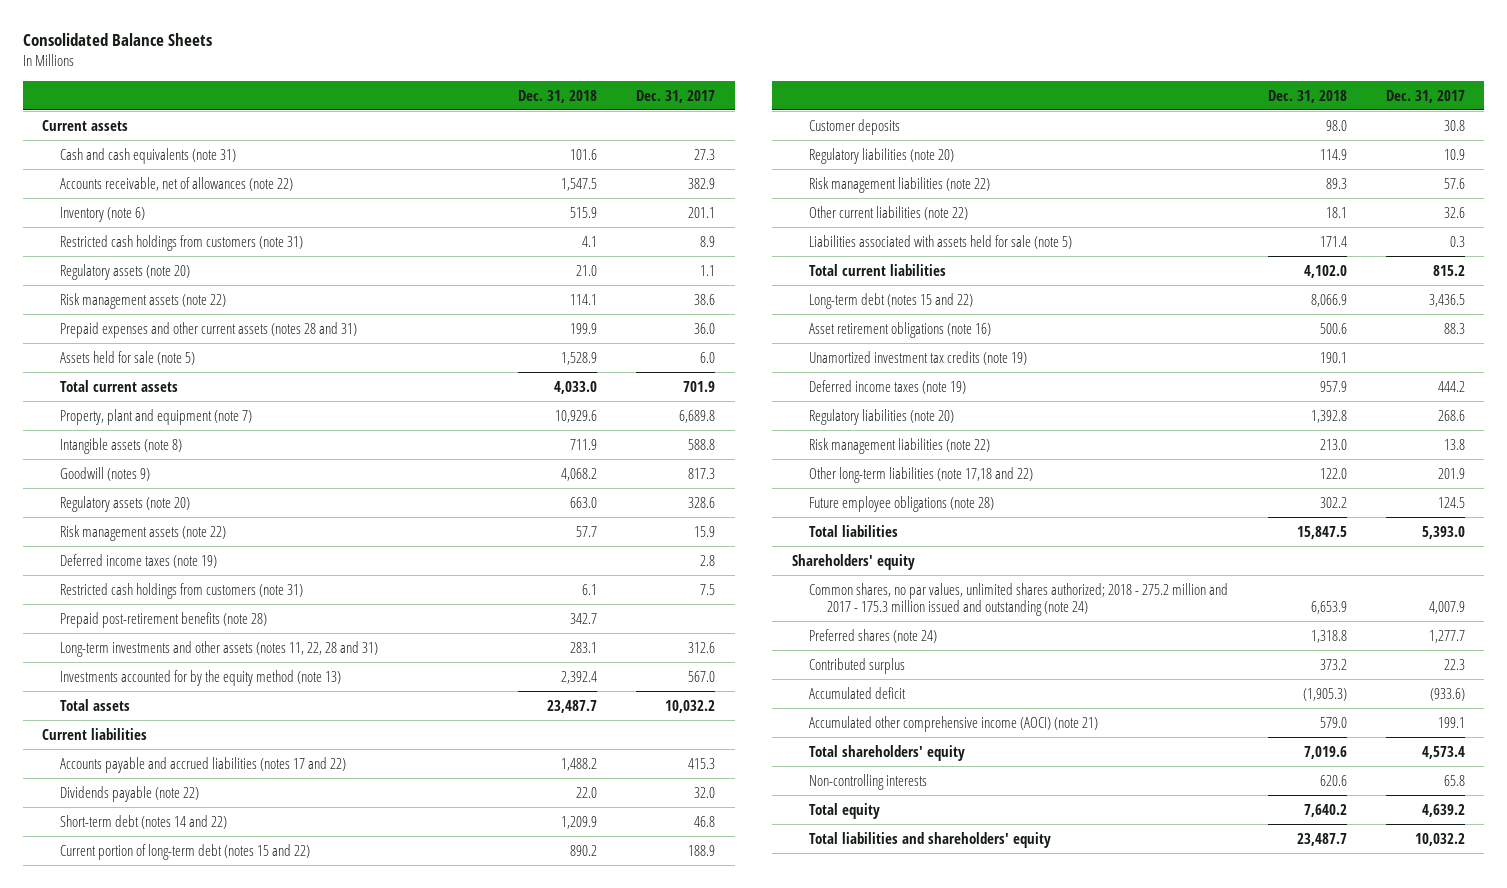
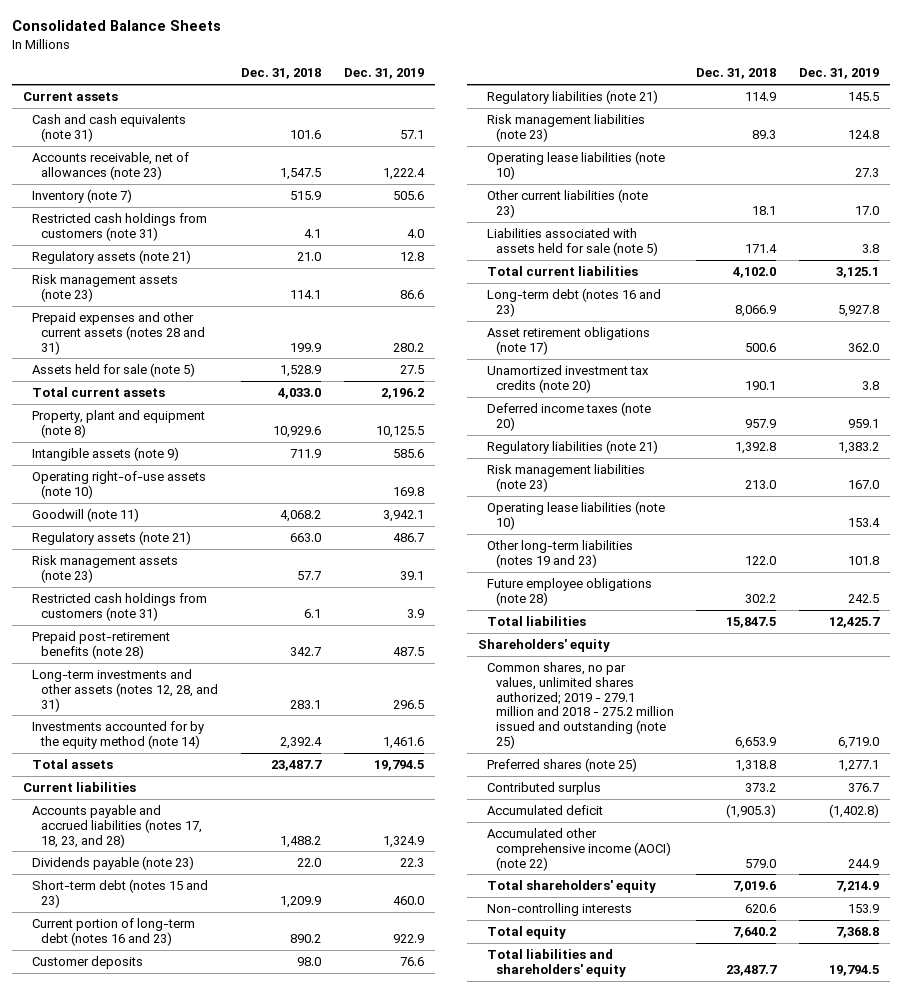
- | Dec. 31, 2018 | Dec. 31, 2017
+ | Dec. 31, 2018 | Dec. 31, 2019
- Accounts receivable, net of allowances (note 22) | 1,547.5 | 382.9
- Inventory (note 6) | 515.9 | 201.1
+ Accounts receivable, net of allowances (note 23) | 1,547.5 | 1,222.4
+ Inventory (note 7) | 515.9 | 505.6
- Regulatory assets (note 20) | 21.0 | 1.1
- Risk management assets (note 22) | 114.1 | 38.6
+ Regulatory assets (note 21) | 21.0 | 12.8
+ Risk management assets (note 23) | 114.1 | 86.6
- Property, plant and equipment (note 7) | 10,929.6 | 6,689.8
- Intangible assets (note 8) | 711.9 | 588.8
- Goodwill (notes 9) | 4,068.2 | 817.3
- Regulatory assets (note 20) | 663.0 | 328.6
- Risk management assets (note 22) | 57.7 | 15.9
- Deferred income taxes (note 19) | | 2.8
+ Property, plant and equipment (note 8) | 10,929.6 | 10,125.5
+ Intangible assets (note 9) | 711.9 | 585.6
+ Operating right-of-use assets (note 10) | | 169.8
+ Goodwill (note 11) | 4,068.2 | 3,942.1
+ Regulatory assets (note 21) | 663.0 | 486.7
+ Risk management assets (note 23) | 57.7 | 39.1
- Long-term investments and other assets (notes 11, 22, 28 and 31) | 283.1 | 312.6
- Investments accounted for by the equity method (note 13) | 2,392.4 | 567.0
+ Long-term investments and other assets (notes 12, 28, and 31) | 283.1 | 296.5
+ Investments accounted for by the equity method (note 14) | 2,392.4 | 1,461.6
- Accounts payable and accrued liabilities (notes 17 and 22) | 1,488.2 | 415.3
- Dividends payable (note 22) | 22.0 | 32.0
- Short-term debt (notes 14 and 22) | 1,209.9 | 46.8
- Current portion of long-term debt (notes 15 and 22) | 890.2 | 188.9
+ Accounts payable and accrued liabilities (notes 17, 18, 23, and 28) | 1,488.2 | 1,324.9
+ Dividends payable (note 23) | 22.0 | 22.3
+ Short-term debt (notes 15 and 23) | 1,209.9 | 460.0
+ Current portion of long-term debt (notes 16 and 23) | 890.2 | 922.9
- Regulatory liabilities (note 20) | 114.9 | 10.9
- Risk management liabilities (note 22) | 89.3 | 57.6
- Other current liabilities (note 22) | 18.1 | 32.6
+ Regulatory liabilities (note 21) | 114.9 | 145.5
+ Risk management liabilities (note 23) | 89.3 | 124.8
+ Operating lease liabilities (note 10) | | 27.3
+ Other current liabilities (note 23) | 18.1 | 17.0
- Long-term debt (notes 15 and 22) | 8,066.9 | 3,436.5
- Asset retirement obligations (note 16) | 500.6 | 88.3
- Unamortized investment tax credits (note 19) | 190.1 |
- Deferred income taxes (note 19) | 957.9 | 444.2
- Regulatory liabilities (note 20) | 1,392.8 | 268.6
- Risk management liabilities (note 22) | 213.0 | 13.8
- Other long-term liabilities (note 17,18 and 22) | 122.0 | 201.9
+ Long-term debt (notes 16 and 23) | 8,066.9 | 5,927.8
+ Asset retirement obligations (note 17) | 500.6 | 362.0
+ Unamortized investment tax credits (note 20) | 190.1 | 3.8
+ Deferred income taxes (note 20) | 957.9 | 959.1
+ Regulatory liabilities (note 21) | 1,392.8 | 1,383.2
+ Risk management liabilities (note 23) | 213.0 | 167.0
+ Operating lease liabilities (note 10) | | 153.4
+ Other long-term liabilities (notes 19 and 23) | 122.0 | 101.8
- Common shares, no par values, unlimited shares authorized; 2018 - 275.2 million and 2017 - 175.3 million issued and outstanding (note 24) | 6,653.9 | 4,007.9
- Preferred shares (note 24) | 1,318.8 | 1,277.7
+ Common shares, no par values, unlimited shares authorized; 2019 - 279.1 million and 2018 - 275.2 million issued and outstanding (note 25) | 6,653.9 | 6,719.0
+ Preferred shares (note 25) | 1,318.8 | 1,277.1
- Accumulated other comprehensive income (AOCI) (note 21) | 579.0 | 199.1
+ Accumulated other comprehensive income (AOCI) (note 22) | 579.0 | 244.9

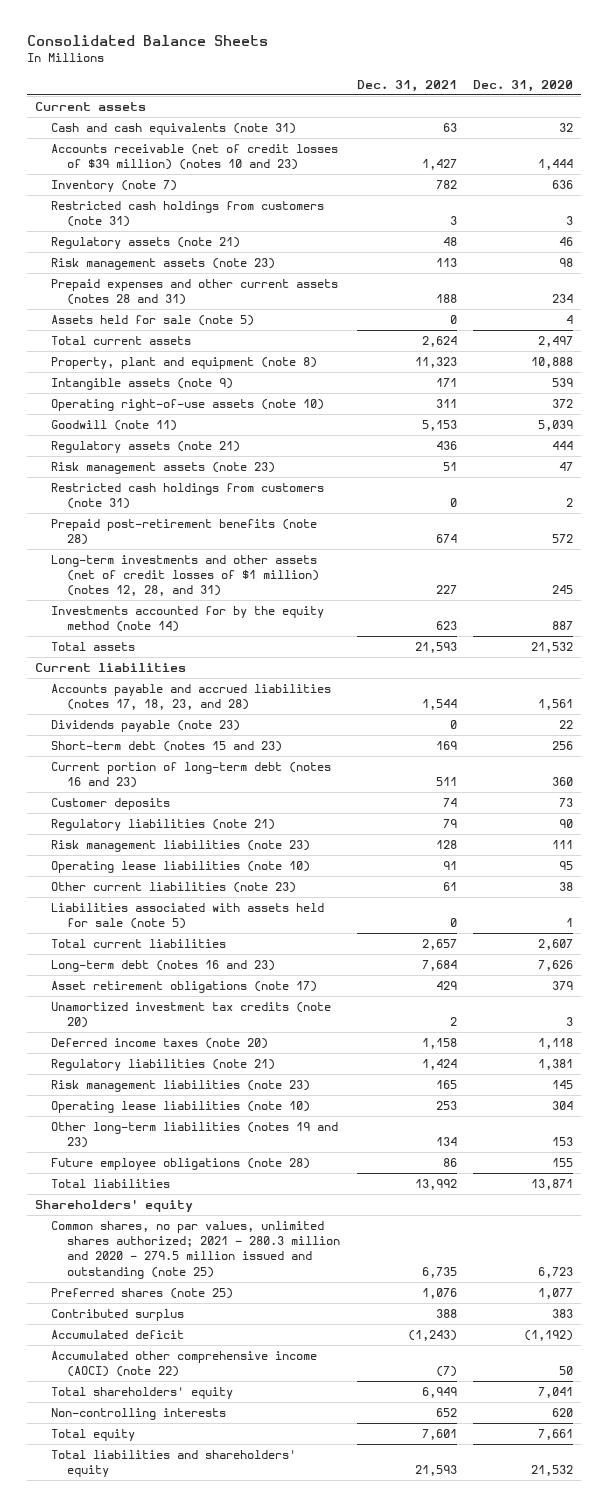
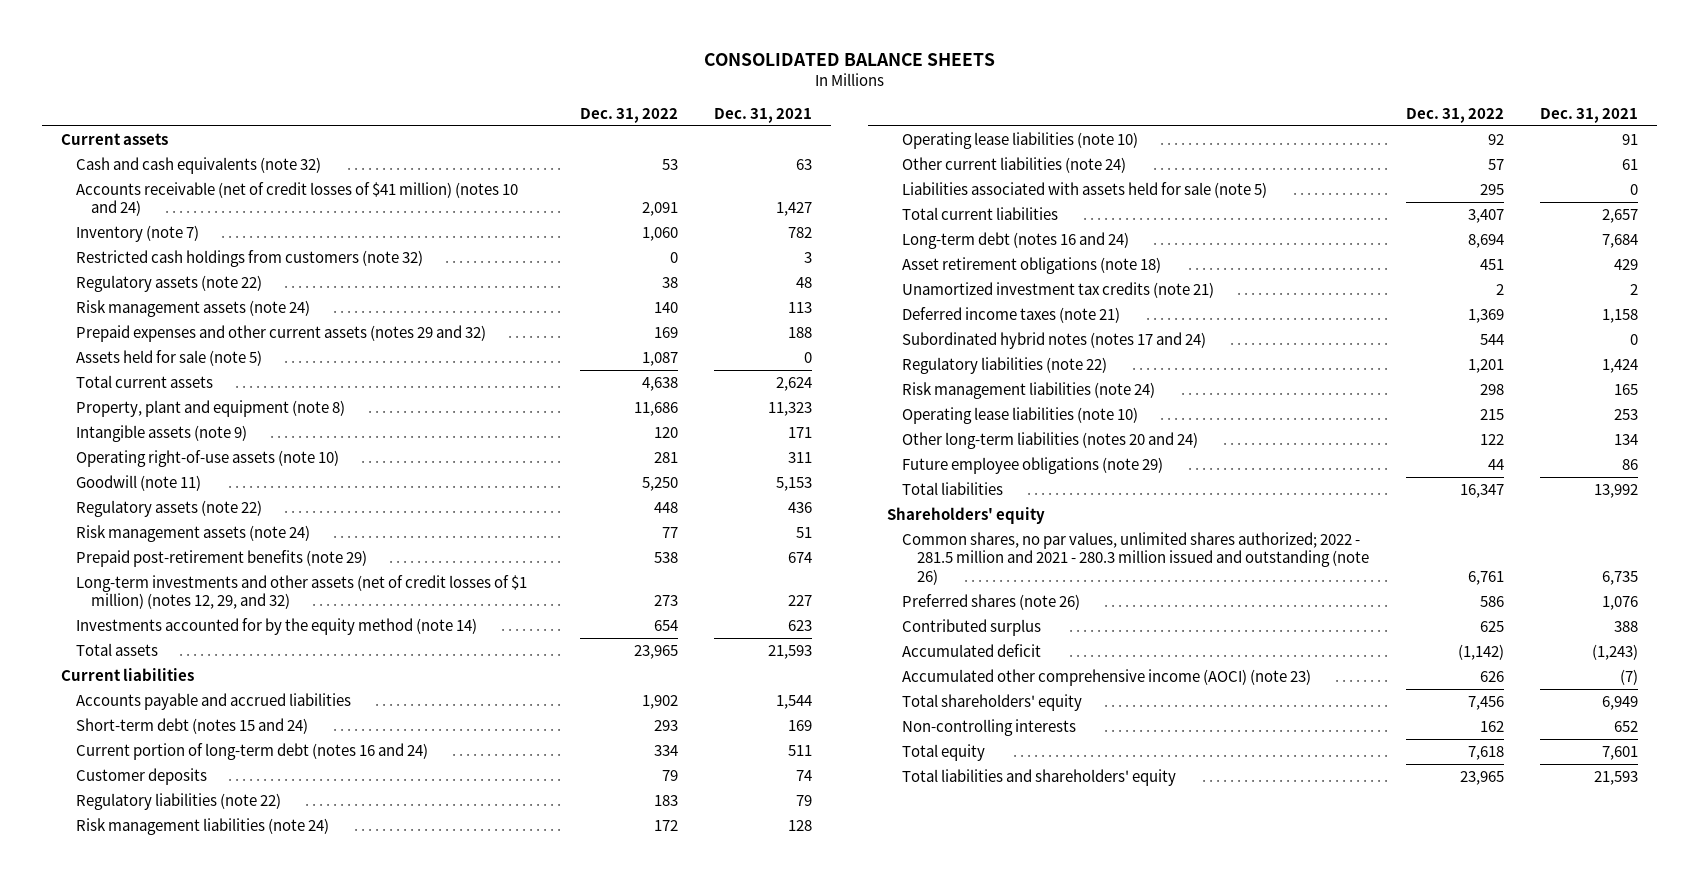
- Consolidated Balance Sheets
+ CONSOLIDATED BALANCE SHEETS
- | Dec. 31, 2021 | Dec. 31, 2020
+ | Dec. 31, 2022 | Dec. 31, 2021
- Cash and cash equivalents (note 31) | 63 | 32
- Accounts receivable (net of credit losses of $39 million) (notes 10 and 23) | 1,427 | 1,444
+ Cash and cash equivalents (note 32) | 53 | 63
+ Accounts receivable (net of credit losses of $41 million) (notes 10 and 24) | 2,091 | 1,427
- Restricted cash holdings from customers (note 31) | 3 | 3
- Regulatory assets (note 21) | 48 | 46
- Risk management assets (note 23) | 113 | 98
- Prepaid expenses and other current assets (notes 28 and 31) | 188 | 234
+ Restricted cash holdings from customers (note 32) | 0 | 3
+ Regulatory assets (note 22) | 38 | 48
+ Risk management assets (note 24) | 140 | 113
+ Prepaid expenses and other current assets (notes 29 and 32) | 169 | 188
- Regulatory assets (note 21) | 436 | 444
- Risk management assets (note 23) | 51 | 47
- Restricted cash holdings from customers (note 31) | 0 | 2
- Prepaid post-retirement benefits (note 28) | 674 | 572
- Long-term investments and other assets (net of credit losses of $1 million) (notes 12, 28, and 31) | 227 | 245
+ Regulatory assets (note 22) | 448 | 436
+ Risk management assets (note 24) | 77 | 51
+ Prepaid post-retirement benefits (note 29) | 538 | 674
+ Long-term investments and other assets (net of credit losses of $1 million) (notes 12, 29, and 32) | 273 | 227
- Accounts payable and accrued liabilities (notes 17, 18, 23, and 28) | 1,544 | 1,561
- Dividends payable (note 23) | 0 | 22
- Short-term debt (notes 15 and 23) | 169 | 256
- Current portion of long-term debt (notes 16 and 23) | 511 | 360
+ Accounts payable and accrued liabilities | 1,902 | 1,544
+ Short-term debt (notes 15 and 24) | 293 | 169
+ Current portion of long-term debt (notes 16 and 24) | 334 | 511
- Regulatory liabilities (note 21) | 79 | 90
- Risk management liabilities (note 23) | 128 | 111
+ Regulatory liabilities (note 22) | 183 | 79
+ Risk management liabilities (note 24) | 172 | 128
- Other current liabilities (note 23) | 61 | 38
+ Other current liabilities (note 24) | 57 | 61
- Long-term debt (notes 16 and 23) | 7,684 | 7,626
- Asset retirement obligations (note 17) | 429 | 379
- Unamortized investment tax credits (note 20) | 2 | 3
- Deferred income taxes (note 20) | 1,158 | 1,118
- Regulatory liabilities (note 21) | 1,424 | 1,381
- Risk management liabilities (note 23) | 165 | 145
+ Long-term debt (notes 16 and 24) | 8,694 | 7,684
+ Asset retirement obligations (note 18) | 451 | 429
+ Unamortized investment tax credits (note 21) | 2 | 2
+ Deferred income taxes (note 21) | 1,369 | 1,158
+ Subordinated hybrid notes (notes 17 and 24) | 544 | 0
+ Regulatory liabilities (note 22) | 1,201 | 1,424
+ Risk management liabilities (note 24) | 298 | 165
- Other long-term liabilities (notes 19 and 23) | 134 | 153
- Future employee obligations (note 28) | 86 | 155
+ Other long-term liabilities (notes 20 and 24) | 122 | 134
+ Future employee obligations (note 29) | 44 | 86
- Common shares, no par values, unlimited shares authorized; 2021 - 280.3 million and 2020 - 279.5 million issued and outstanding (note 25) | 6,735 | 6,723
- Preferred shares (note 25) | 1,076 | 1,077
+ Common shares, no par values, unlimited shares authorized; 2022 - 281.5 million and 2021 - 280.3 million issued and outstanding (note 26) | 6,761 | 6,735
+ Preferred shares (note 26) | 586 | 1,076
- Accumulated other comprehensive income (AOCI) (note 22) | (7) | 50
+ Accumulated other comprehensive income (AOCI) (note 23) | 626 | (7)

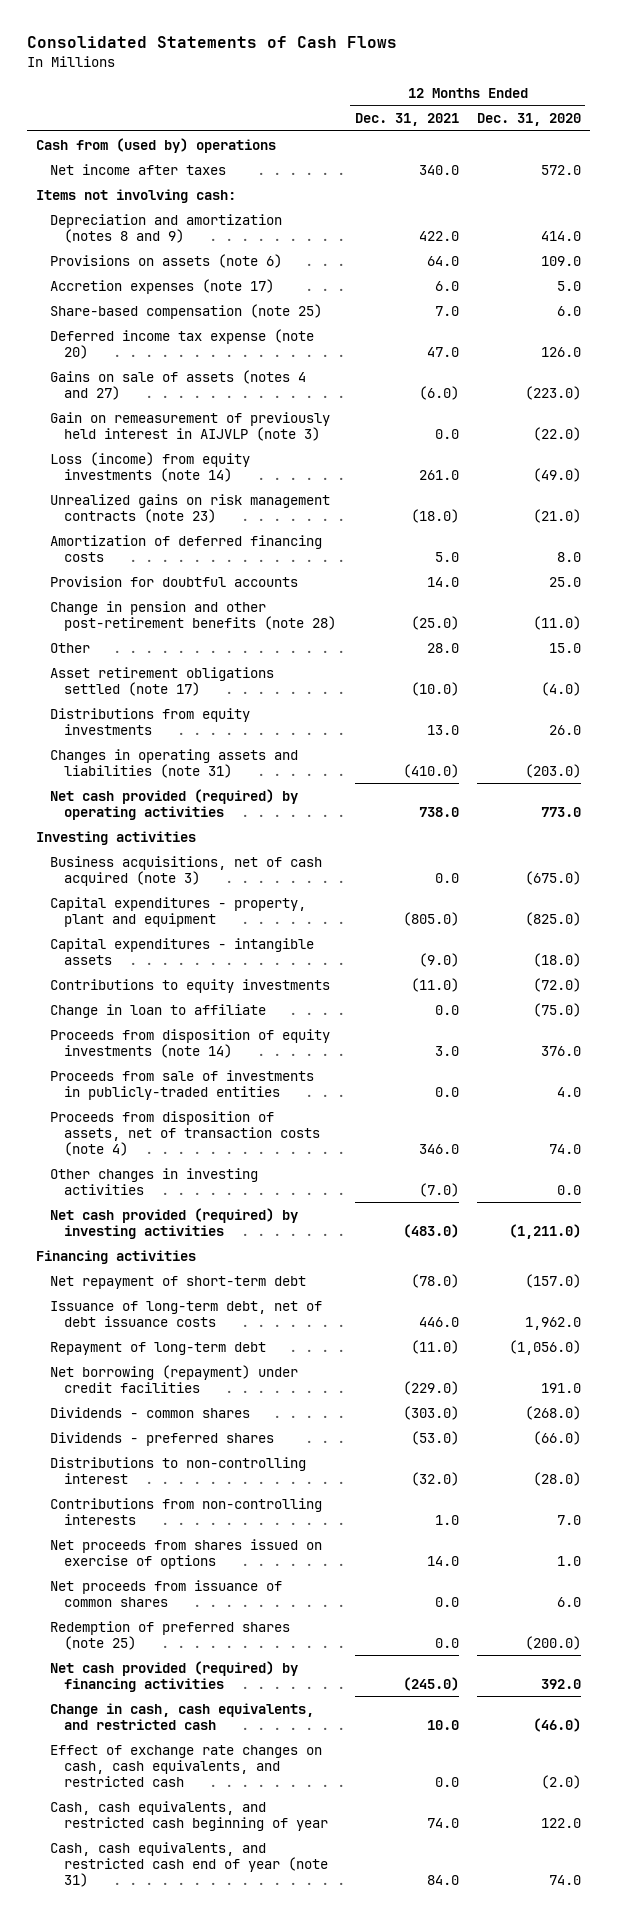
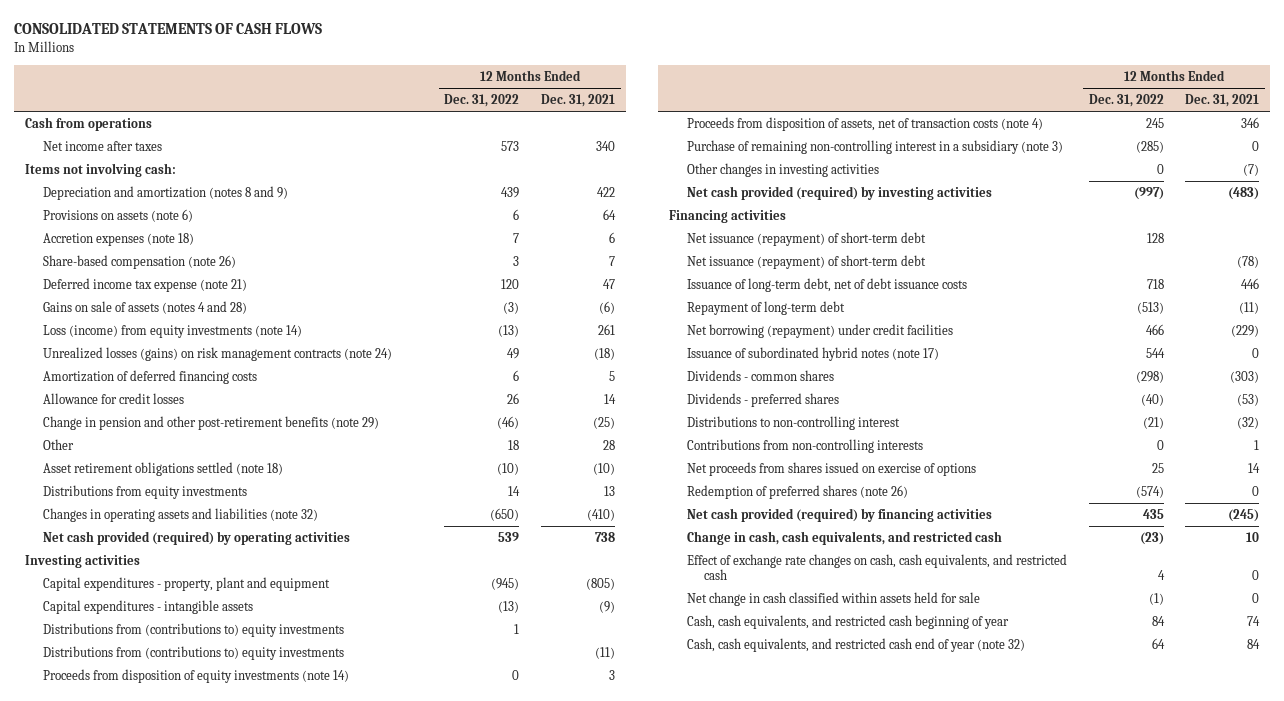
- Consolidated Statements of Cash Flows
+ CONSOLIDATED STATEMENTS OF CASH FLOWS
- | 12 Months Ended Dec. 31, 2021 | 12 Months Ended Dec. 31, 2020
+ | 12 Months Ended Dec. 31, 2022 | 12 Months Ended Dec. 31, 2021
- Cash from (used by) operations
- Net income after taxes | 340.0 | 572.0
+ Cash from operations
+ Net income after taxes | 573 | 340
- Depreciation and amortization (notes 8 and 9) | 422.0 | 414.0
- Provisions on assets (note 6) | 64.0 | 109.0
- Accretion expenses (note 17) | 6.0 | 5.0
- Share-based compensation (note 25) | 7.0 | 6.0
- Deferred income tax expense (note 20) | 47.0 | 126.0
- Gains on sale of assets (notes 4 and 27) | (6.0) | (223.0)
- Gain on remeasurement of previously held interest in AIJVLP (note 3) | 0.0 | (22.0)
- Loss (income) from equity investments (note 14) | 261.0 | (49.0)
- Unrealized gains on risk management contracts (note 23) | (18.0) | (21.0)
- Amortization of deferred financing costs | 5.0 | 8.0
- Provision for doubtful accounts | 14.0 | 25.0
- Change in pension and other post-retirement benefits (note 28) | (25.0) | (11.0)
- Other | 28.0 | 15.0
- Asset retirement obligations settled (note 17) | (10.0) | (4.0)
- Distributions from equity investments | 13.0 | 26.0
- Changes in operating assets and liabilities (note 31) | (410.0) | (203.0)
- Net cash provided (required) by operating activities | 738.0 | 773.0
+ Depreciation and amortization (notes 8 and 9) | 439 | 422
+ Provisions on assets (note 6) | 6 | 64
+ Accretion expenses (note 18) | 7 | 6
+ Share-based compensation (note 26) | 3 | 7
+ Deferred income tax expense (note 21) | 120 | 47
+ Gains on sale of assets (notes 4 and 28) | (3) | (6)
+ Loss (income) from equity investments (note 14) | (13) | 261
+ Unrealized losses (gains) on risk management contracts (note 24) | 49 | (18)
+ Amortization of deferred financing costs | 6 | 5
+ Allowance for credit losses | 26 | 14
+ Change in pension and other post-retirement benefits (note 29) | (46) | (25)
+ Other | 18 | 28
+ Asset retirement obligations settled (note 18) | (10) | (10)
+ Distributions from equity investments | 14 | 13
+ Changes in operating assets and liabilities (note 32) | (650) | (410)
+ Net cash provided (required) by operating activities | 539 | 738
- Business acquisitions, net of cash acquired (note 3) | 0.0 | (675.0)
- Capital expenditures - property, plant and equipment | (805.0) | (825.0)
- Capital expenditures - intangible assets | (9.0) | (18.0)
- Contributions to equity investments | (11.0) | (72.0)
- Change in loan to affiliate | 0.0 | (75.0)
- Proceeds from disposition of equity investments (note 14) | 3.0 | 376.0
- Proceeds from sale of investments in publicly-traded entities | 0.0 | 4.0
- Proceeds from disposition of assets, net of transaction costs (note 4) | 346.0 | 74.0
- Other changes in investing activities | (7.0) | 0.0
- Net cash provided (required) by investing activities | (483.0) | (1,211.0)
+ Capital expenditures - property, plant and equipment | (945) | (805)
+ Capital expenditures - intangible assets | (13) | (9)
+ Distributions from (contributions to) equity investments | 1 |
+ Distributions from (contributions to) equity investments | | (11)
+ Proceeds from disposition of equity investments (note 14) | 0 | 3
+ Proceeds from disposition of assets, net of transaction costs (note 4) | 245 | 346
+ Purchase of remaining non-controlling interest in a subsidiary (note 3) | (285) | 0
+ Other changes in investing activities | 0 | (7)
+ Net cash provided (required) by investing activities | (997) | (483)
- Net repayment of short-term debt | (78.0) | (157.0)
- Issuance of long-term debt, net of debt issuance costs | 446.0 | 1,962.0
- Repayment of long-term debt | (11.0) | (1,056.0)
- Net borrowing (repayment) under credit facilities | (229.0) | 191.0
- Dividends - common shares | (303.0) | (268.0)
- Dividends - preferred shares | (53.0) | (66.0)
- Distributions to non-controlling interest | (32.0) | (28.0)
- Contributions from non-controlling interests | 1.0 | 7.0
- Net proceeds from shares issued on exercise of options | 14.0 | 1.0
- Net proceeds from issuance of common shares | 0.0 | 6.0
- Redemption of preferred shares (note 25) | 0.0 | (200.0)
- Net cash provided (required) by financing activities | (245.0) | 392.0
- Change in cash, cash equivalents, and restricted cash | 10.0 | (46.0)
- Effect of exchange rate changes on cash, cash equivalents, and restricted cash | 0.0 | (2.0)
- Cash, cash equivalents, and restricted cash beginning of year | 74.0 | 122.0
- Cash, cash equivalents, and restricted cash end of year (note 31) | 84.0 | 74.0
+ Net issuance (repayment) of short-term debt | 128 |
+ Net issuance (repayment) of short-term debt | | (78)
+ Issuance of long-term debt, net of debt issuance costs | 718 | 446
+ Repayment of long-term debt | (513) | (11)
+ Net borrowing (repayment) under credit facilities | 466 | (229)
+ Issuance of subordinated hybrid notes (note 17) | 544 | 0
+ Dividends - common shares | (298) | (303)
+ Dividends - preferred shares | (40) | (53)
+ Distributions to non-controlling interest | (21) | (32)
+ Contributions from non-controlling interests | 0 | 1
+ Net proceeds from shares issued on exercise of options | 25 | 14
+ Redemption of preferred shares (note 26) | (574) | 0
+ Net cash provided (required) by financing activities | 435 | (245)
+ Change in cash, cash equivalents, and restricted cash | (23) | 10
+ Effect of exchange rate changes on cash, cash equivalents, and restricted cash | 4 | 0
+ Net change in cash classified within assets held for sale | (1) | 0
+ Cash, cash equivalents, and restricted cash beginning of year | 84 | 74
+ Cash, cash equivalents, and restricted cash end of year (note 32) | 64 | 84

